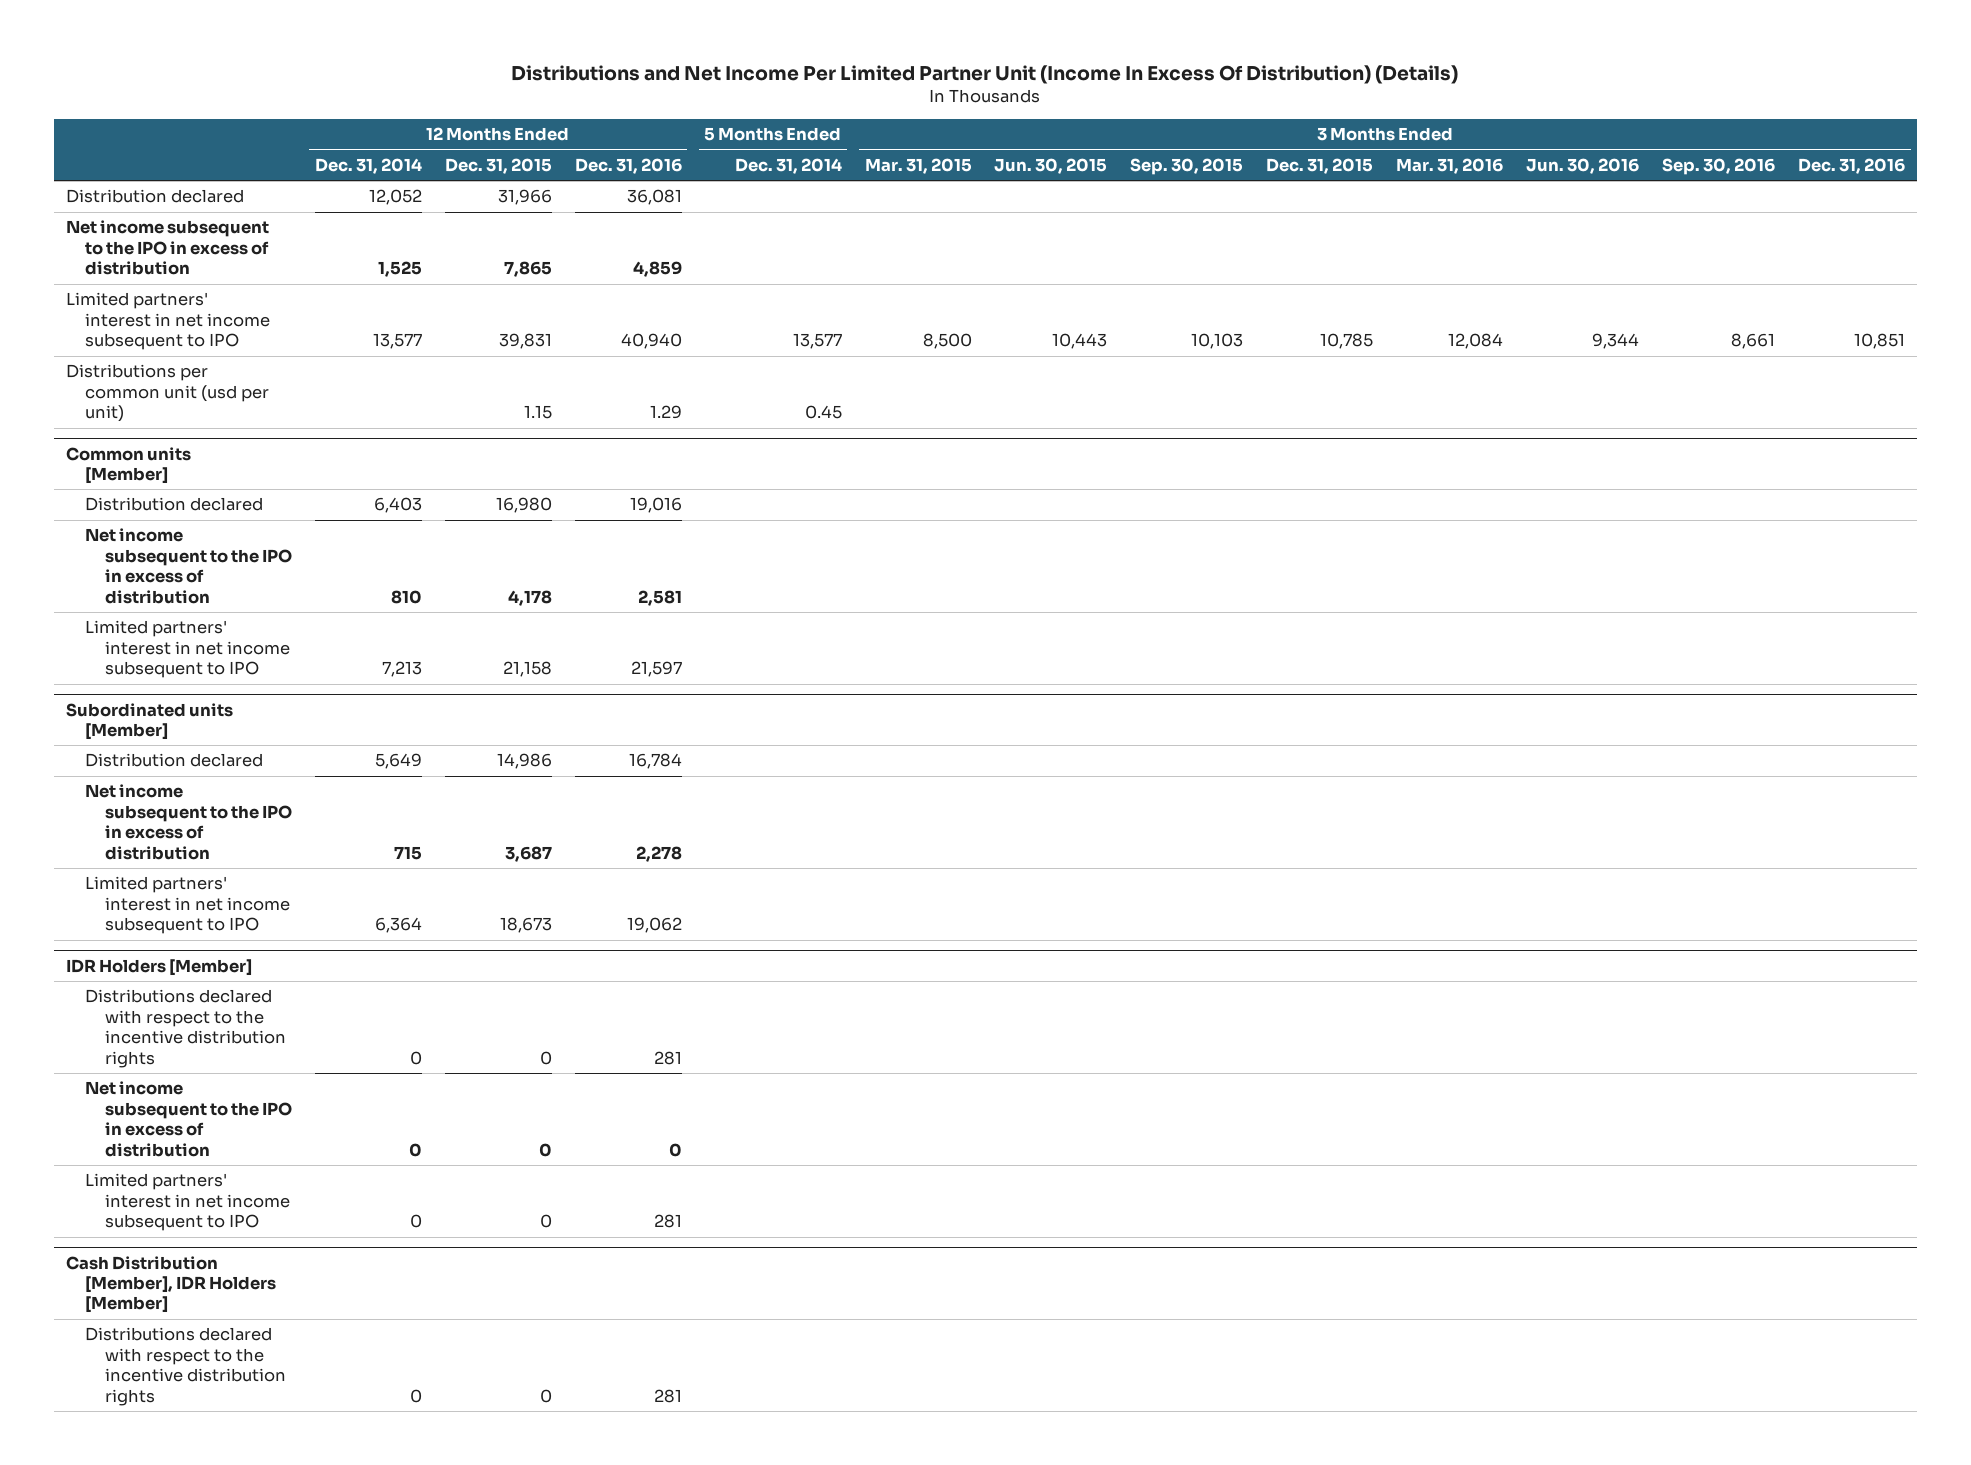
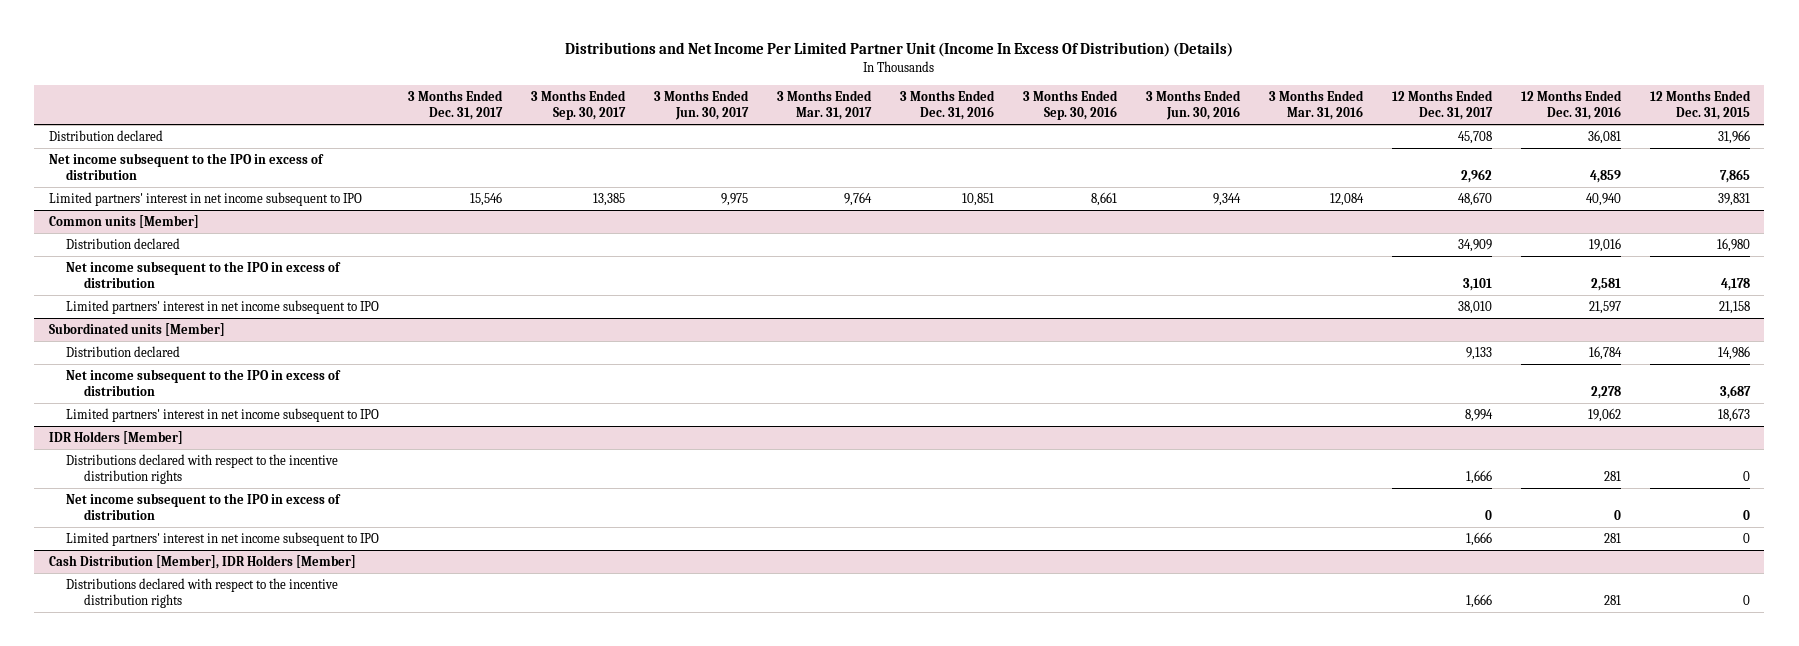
- | 12 Months Ended Dec. 31, 2014 | 12 Months Ended Dec. 31, 2015 | 12 Months Ended Dec. 31, 2016 | 5 Months Ended Dec. 31, 2014 | 3 Months Ended Mar. 31, 2015 | 3 Months Ended Jun. 30, 2015 | 3 Months Ended Sep. 30, 2015 | 3 Months Ended Dec. 31, 2015 | 3 Months Ended Mar. 31, 2016 | 3 Months Ended Jun. 30, 2016 | 3 Months Ended Sep. 30, 2016 | 3 Months Ended Dec. 31, 2016
+ | 3 Months Ended Dec. 31, 2017 | 3 Months Ended Sep. 30, 2017 | 3 Months Ended Jun. 30, 2017 | 3 Months Ended Mar. 31, 2017 | 3 Months Ended Dec. 31, 2016 | 3 Months Ended Sep. 30, 2016 | 3 Months Ended Jun. 30, 2016 | 3 Months Ended Mar. 31, 2016 | 12 Months Ended Dec. 31, 2017 | 12 Months Ended Dec. 31, 2016 | 12 Months Ended Dec. 31, 2015
- Distributions per common unit (usd per unit) | | 1.15 | 1.29 | 0.45 | | | | | | | |

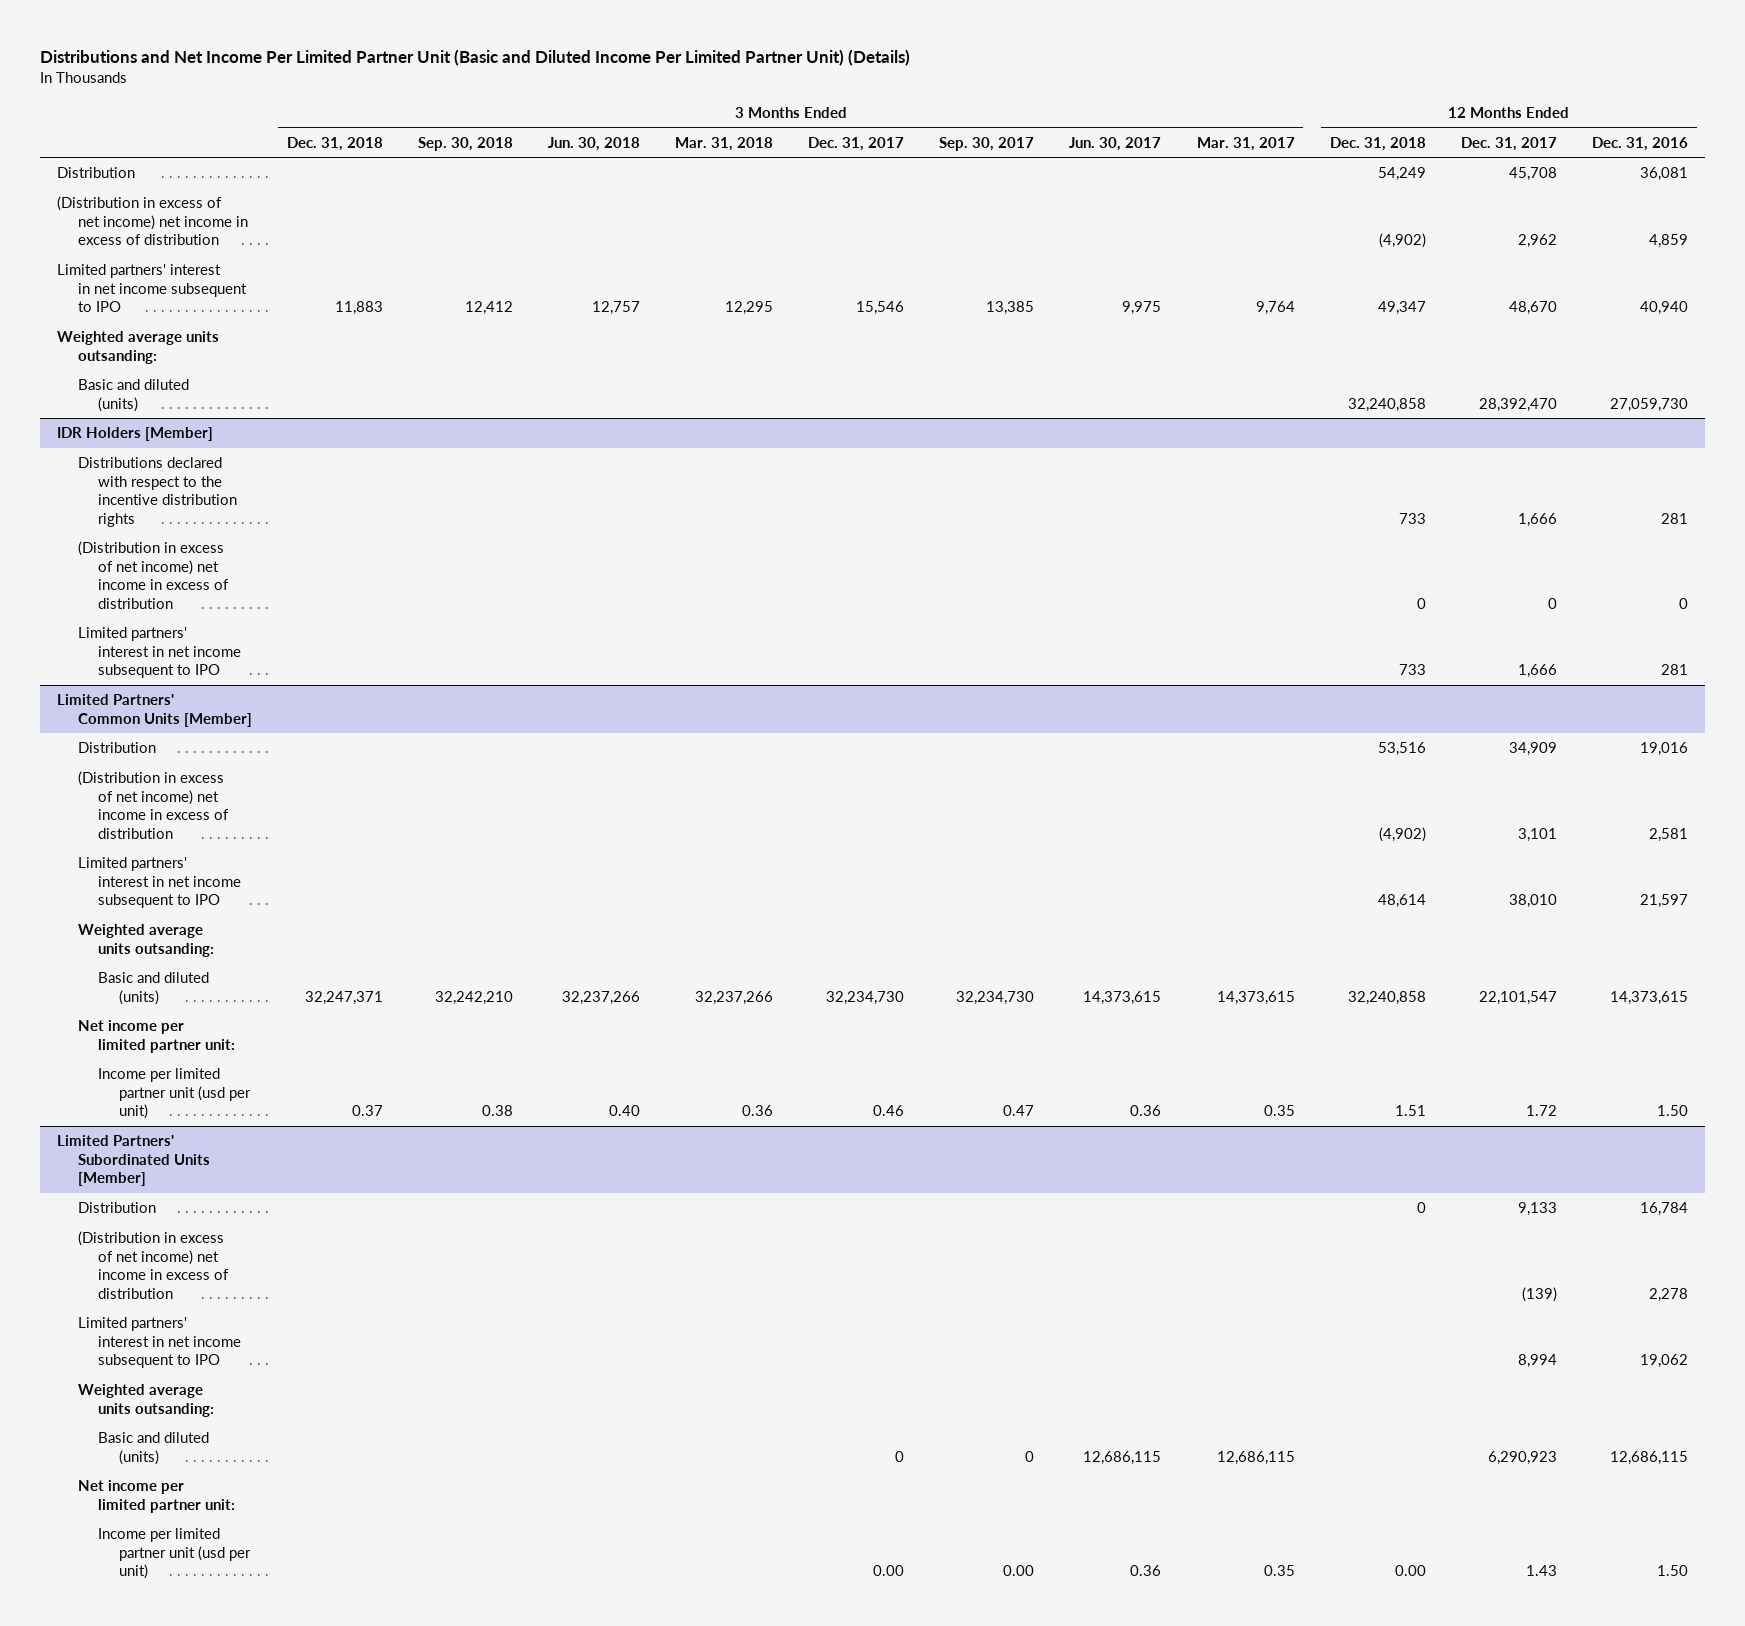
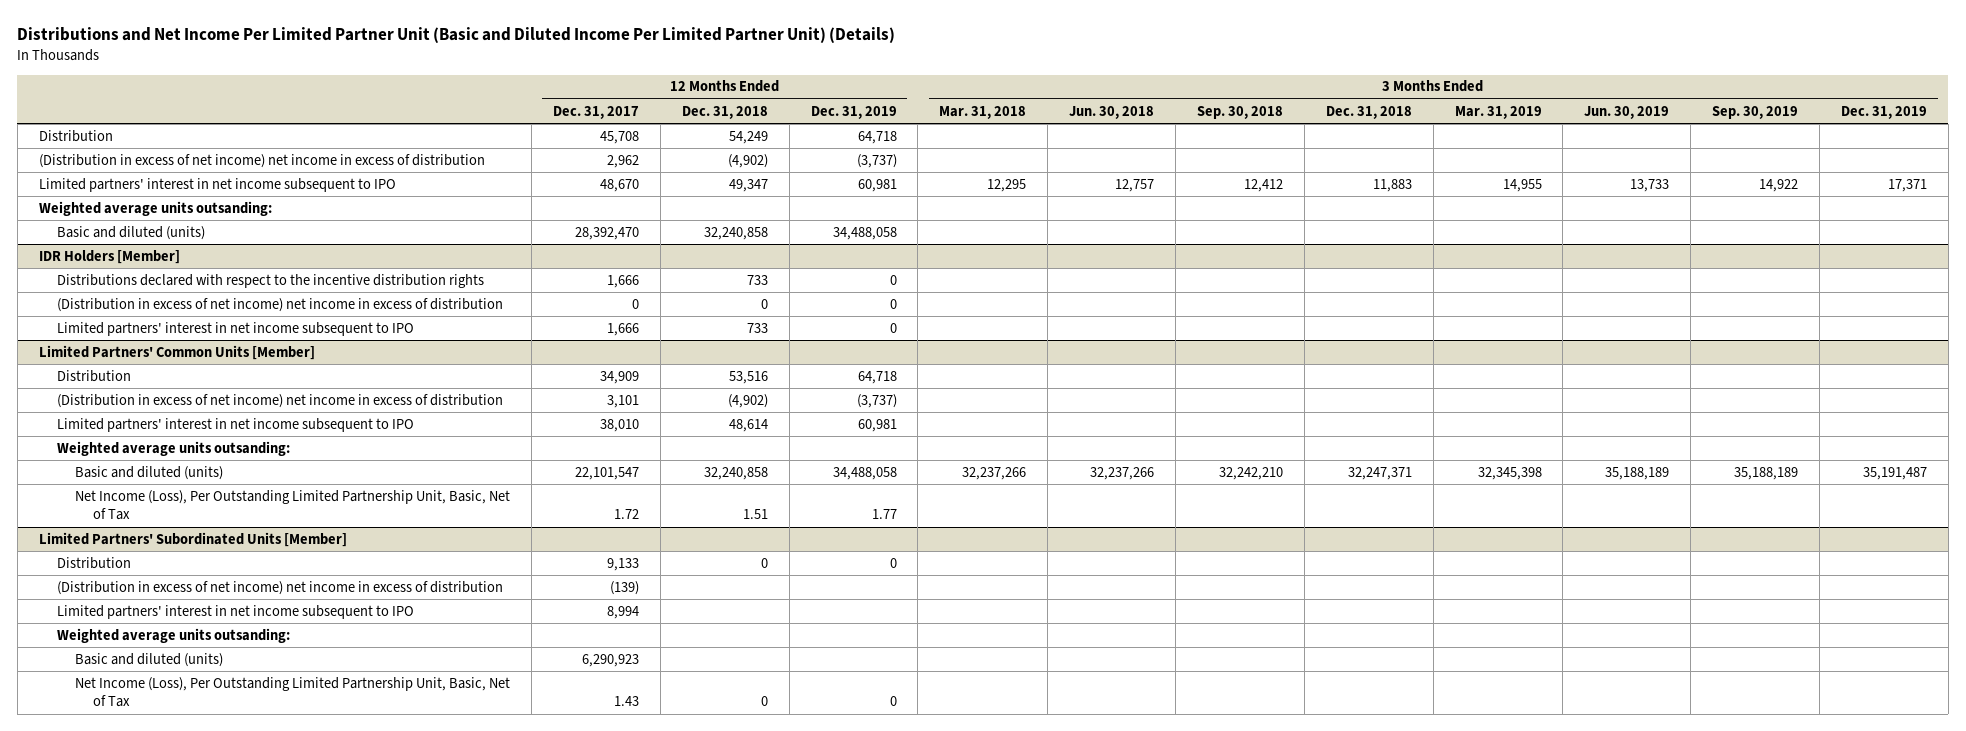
- | 3 Months Ended Dec. 31, 2018 | 3 Months Ended Sep. 30, 2018 | 3 Months Ended Jun. 30, 2018 | 3 Months Ended Mar. 31, 2018 | 3 Months Ended Dec. 31, 2017 | 3 Months Ended Sep. 30, 2017 | 3 Months Ended Jun. 30, 2017 | 3 Months Ended Mar. 31, 2017 | 12 Months Ended Dec. 31, 2018 | 12 Months Ended Dec. 31, 2017 | 12 Months Ended Dec. 31, 2016
+ | 12 Months Ended Dec. 31, 2017 | 12 Months Ended Dec. 31, 2018 | 12 Months Ended Dec. 31, 2019 | 3 Months Ended Mar. 31, 2018 | 3 Months Ended Jun. 30, 2018 | 3 Months Ended Sep. 30, 2018 | 3 Months Ended Dec. 31, 2018 | 3 Months Ended Mar. 31, 2019 | 3 Months Ended Jun. 30, 2019 | 3 Months Ended Sep. 30, 2019 | 3 Months Ended Dec. 31, 2019
@ Limited Partners' Common Units [Member]
- Net income per limited partner unit:
- Income per limited partner unit (usd per unit) | 0.37 | 0.38 | 0.40 | 0.36 | 0.46 | 0.47 | 0.36 | 0.35 | 1.51 | 1.72 | 1.50
+ Net Income (Loss), Per Outstanding Limited Partnership Unit, Basic, Net of Tax | 1.72 | 1.51 | 1.77 | | | | | | | |
@ Limited Partners' Subordinated Units [Member]
- Net income per limited partner unit:
- Income per limited partner unit (usd per unit) | | | | | 0.00 | 0.00 | 0.36 | 0.35 | 0.00 | 1.43 | 1.50
+ Net Income (Loss), Per Outstanding Limited Partnership Unit, Basic, Net of Tax | 1.43 | 0 | 0 | | | | | | | |

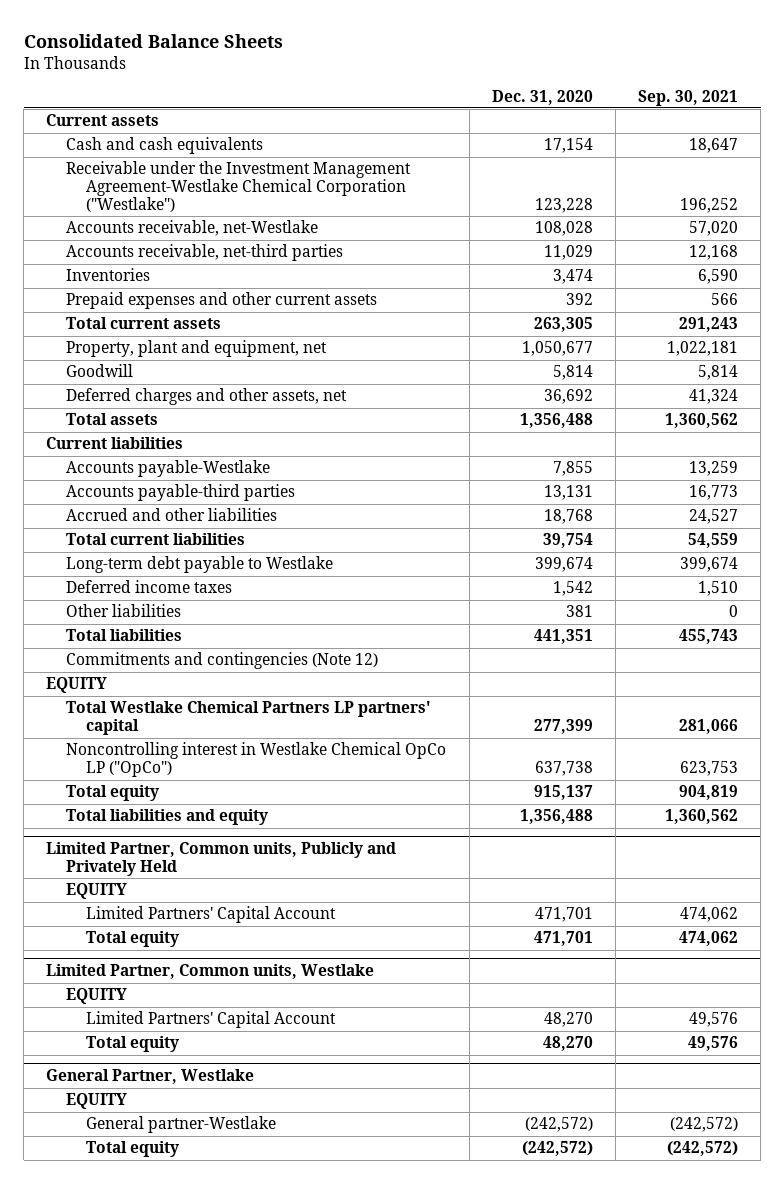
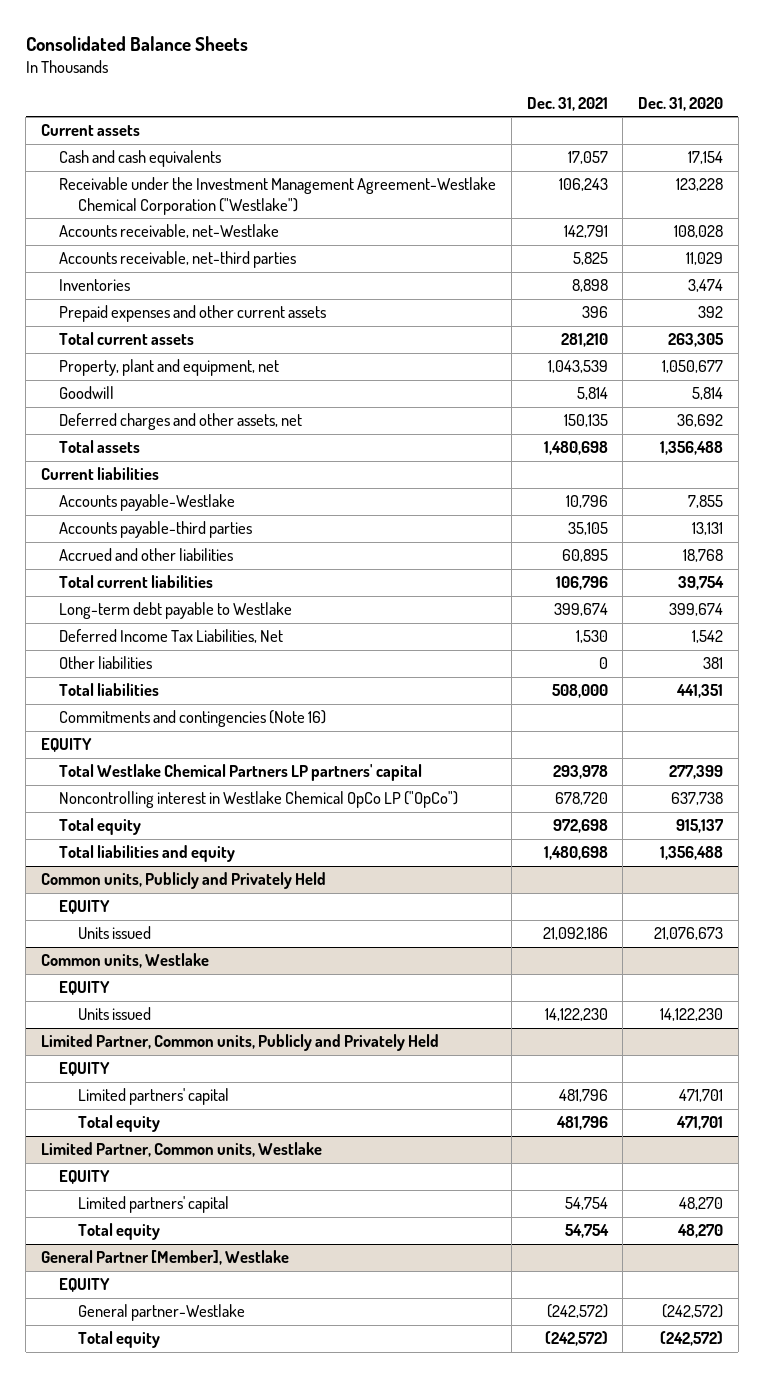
- | Dec. 31, 2020 | Sep. 30, 2021
+ | Dec. 31, 2021 | Dec. 31, 2020
- Deferred income taxes | 1,542 | 1,510
+ Deferred Income Tax Liabilities, Net | 1,530 | 1,542
- Commitments and contingencies (Note 12)
+ Commitments and contingencies (Note 16)
+ Common units, Publicly and Privately Held
+ EQUITY
+ Units issued | 21,092,186 | 21,076,673
+ Common units, Westlake
+ EQUITY
+ Units issued | 14,122,230 | 14,122,230
@ Limited Partner, Common units, Publicly and Privately Held
- Limited Partners' Capital Account | 471,701 | 474,062
+ Limited partners' capital | 481,796 | 471,701
@ Limited Partner, Common units, Westlake
- Limited Partners' Capital Account | 48,270 | 49,576
+ Limited partners' capital | 54,754 | 48,270
- General Partner, Westlake
+ General Partner [Member], Westlake

